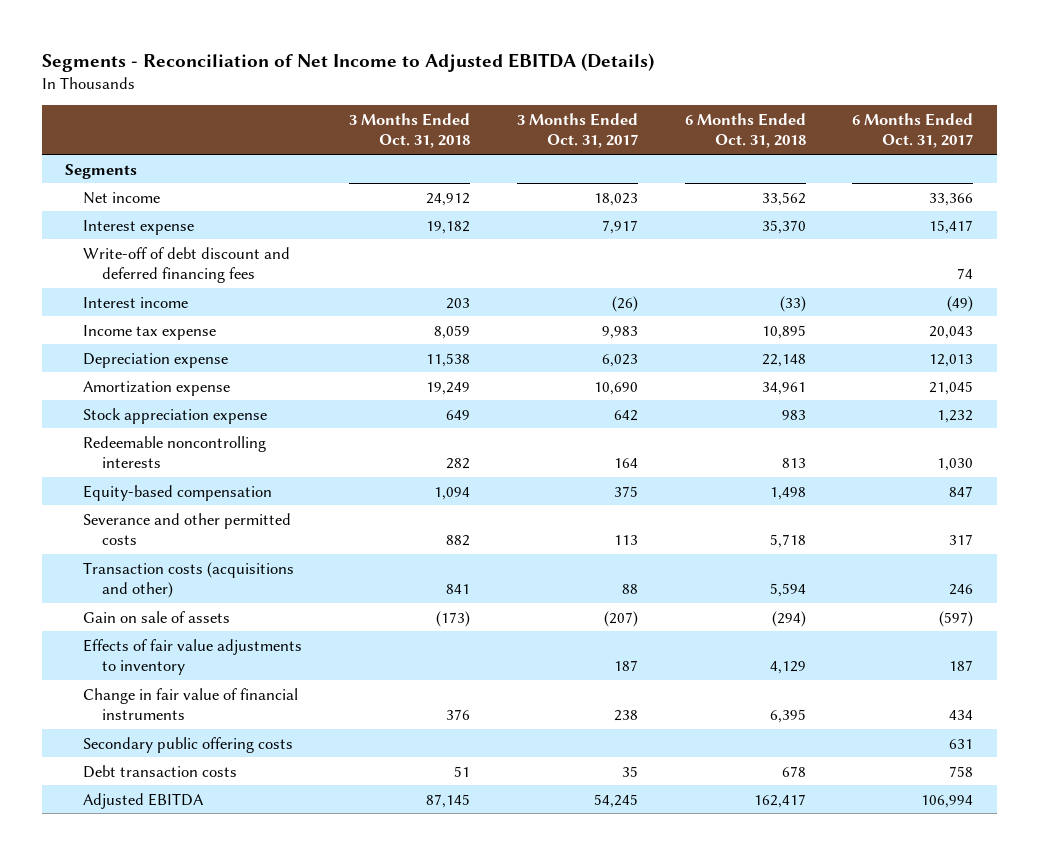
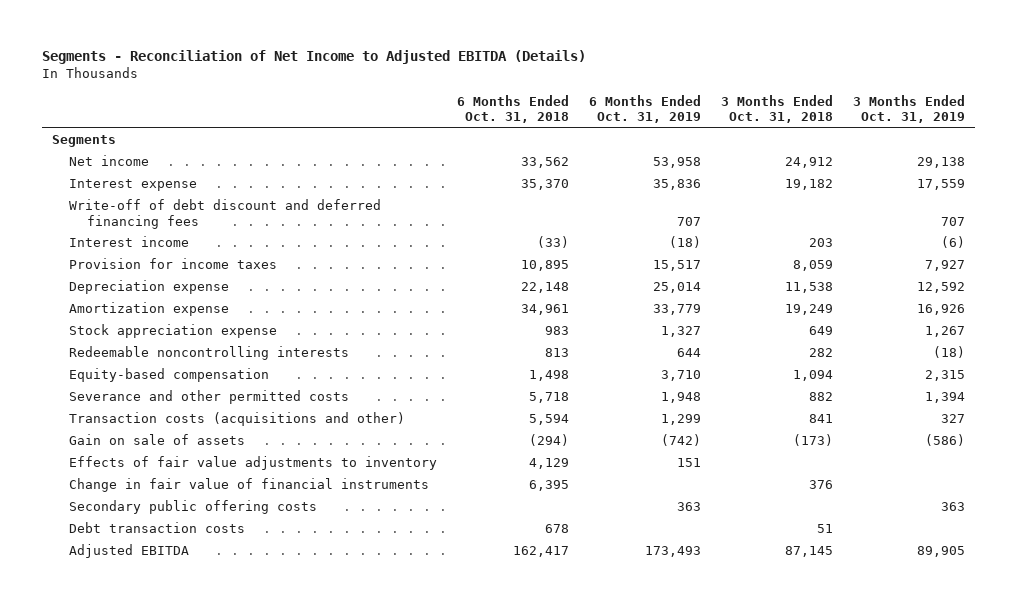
- | 3 Months Ended Oct. 31, 2018 | 3 Months Ended Oct. 31, 2017 | 6 Months Ended Oct. 31, 2018 | 6 Months Ended Oct. 31, 2017
+ | 6 Months Ended Oct. 31, 2018 | 6 Months Ended Oct. 31, 2019 | 3 Months Ended Oct. 31, 2018 | 3 Months Ended Oct. 31, 2019
- Income tax expense | 8,059 | 9,983 | 10,895 | 20,043
+ Provision for income taxes | 10,895 | 15,517 | 8,059 | 7,927

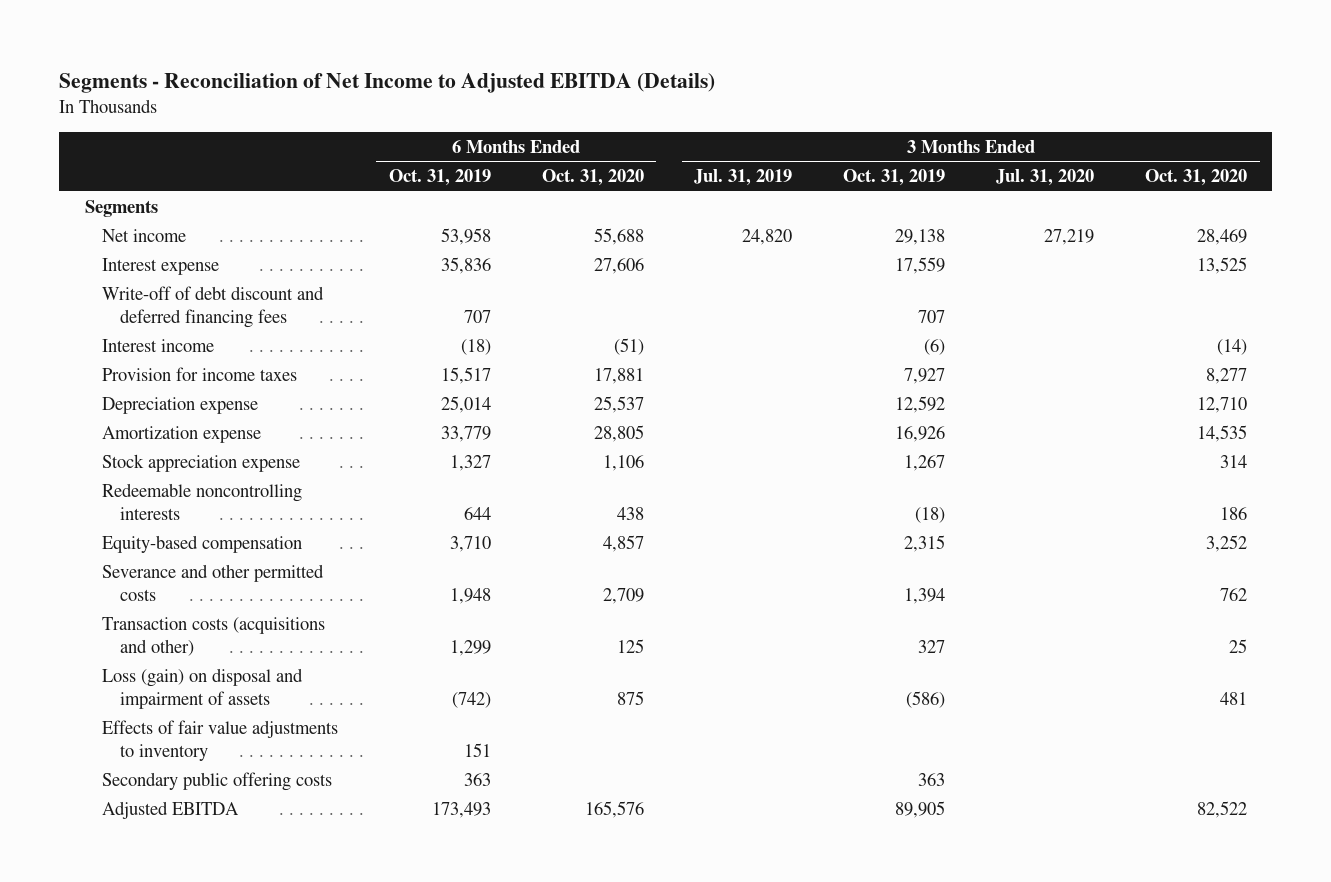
- | 6 Months Ended Oct. 31, 2018 | 6 Months Ended Oct. 31, 2019 | 3 Months Ended Oct. 31, 2018 | 3 Months Ended Oct. 31, 2019
+ | 6 Months Ended Oct. 31, 2019 | 6 Months Ended Oct. 31, 2020 | 3 Months Ended Jul. 31, 2019 | 3 Months Ended Oct. 31, 2019 | 3 Months Ended Jul. 31, 2020 | 3 Months Ended Oct. 31, 2020
- Gain on sale of assets | (294) | (742) | (173) | (586)
+ Loss (gain) on disposal and impairment of assets | (742) | 875 | | (586) | | 481
- Change in fair value of financial instruments | 6,395 | | 376 |
- Debt transaction costs | 678 | | 51 |

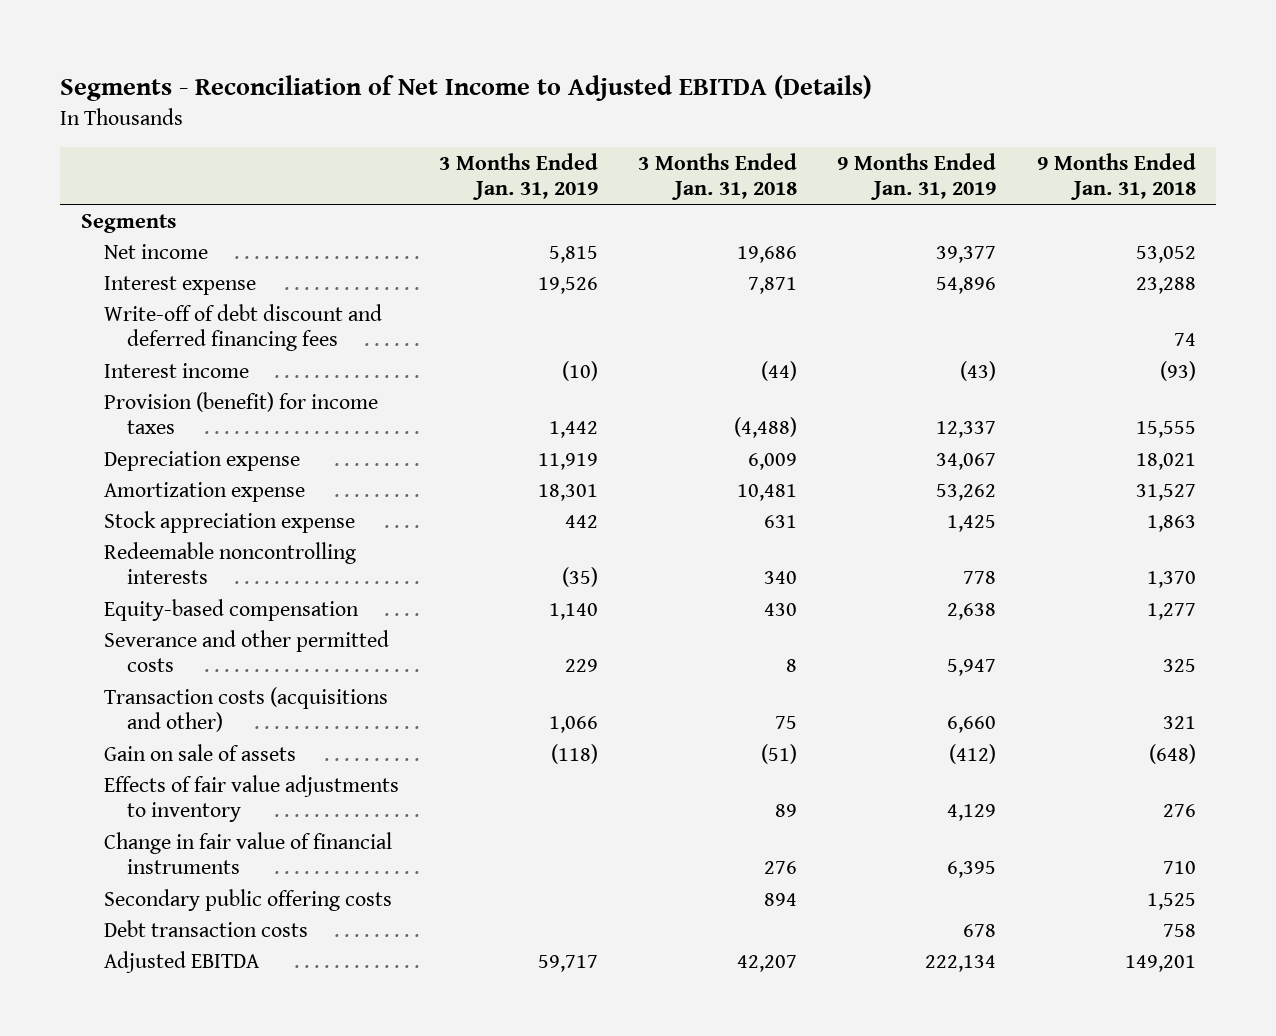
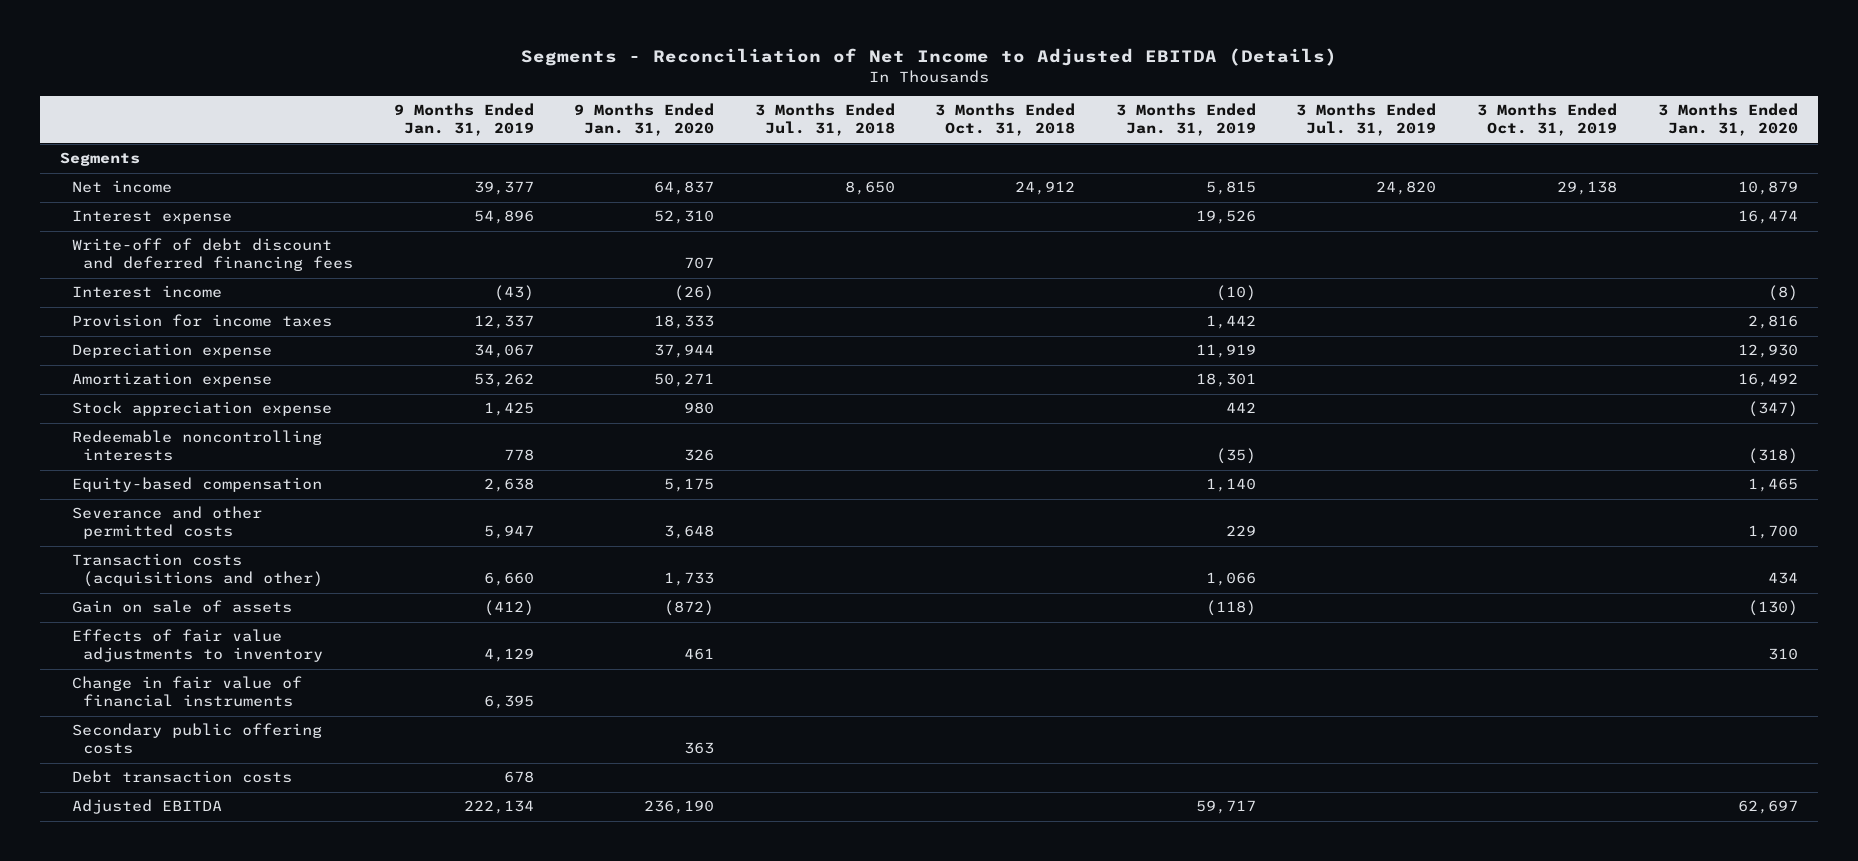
- | 3 Months Ended Jan. 31, 2019 | 3 Months Ended Jan. 31, 2018 | 9 Months Ended Jan. 31, 2019 | 9 Months Ended Jan. 31, 2018
+ | 9 Months Ended Jan. 31, 2019 | 9 Months Ended Jan. 31, 2020 | 3 Months Ended Jul. 31, 2018 | 3 Months Ended Oct. 31, 2018 | 3 Months Ended Jan. 31, 2019 | 3 Months Ended Jul. 31, 2019 | 3 Months Ended Oct. 31, 2019 | 3 Months Ended Jan. 31, 2020
- Provision (benefit) for income taxes | 1,442 | (4,488) | 12,337 | 15,555
+ Provision for income taxes | 12,337 | 18,333 | | | 1,442 | | | 2,816

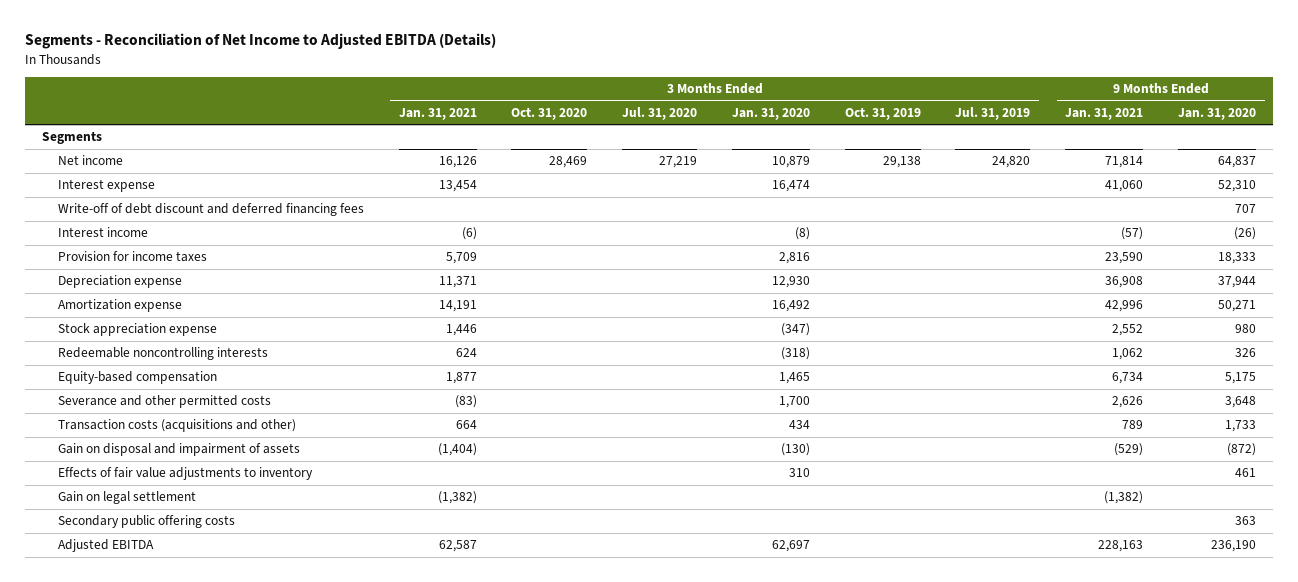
- | 9 Months Ended Jan. 31, 2019 | 9 Months Ended Jan. 31, 2020 | 3 Months Ended Jul. 31, 2018 | 3 Months Ended Oct. 31, 2018 | 3 Months Ended Jan. 31, 2019 | 3 Months Ended Jul. 31, 2019 | 3 Months Ended Oct. 31, 2019 | 3 Months Ended Jan. 31, 2020
+ | 3 Months Ended Jan. 31, 2021 | 3 Months Ended Oct. 31, 2020 | 3 Months Ended Jul. 31, 2020 | 3 Months Ended Jan. 31, 2020 | 3 Months Ended Oct. 31, 2019 | 3 Months Ended Jul. 31, 2019 | 9 Months Ended Jan. 31, 2021 | 9 Months Ended Jan. 31, 2020
- Gain on sale of assets | (412) | (872) | | | (118) | | | (130)
+ Gain on disposal and impairment of assets | (1,404) | | | (130) | | | (529) | (872)
- Change in fair value of financial instruments | 6,395 | | | | | | |
+ Gain on legal settlement | (1,382) | | | | | | (1,382) |
- Debt transaction costs | 678 | | | | | | |

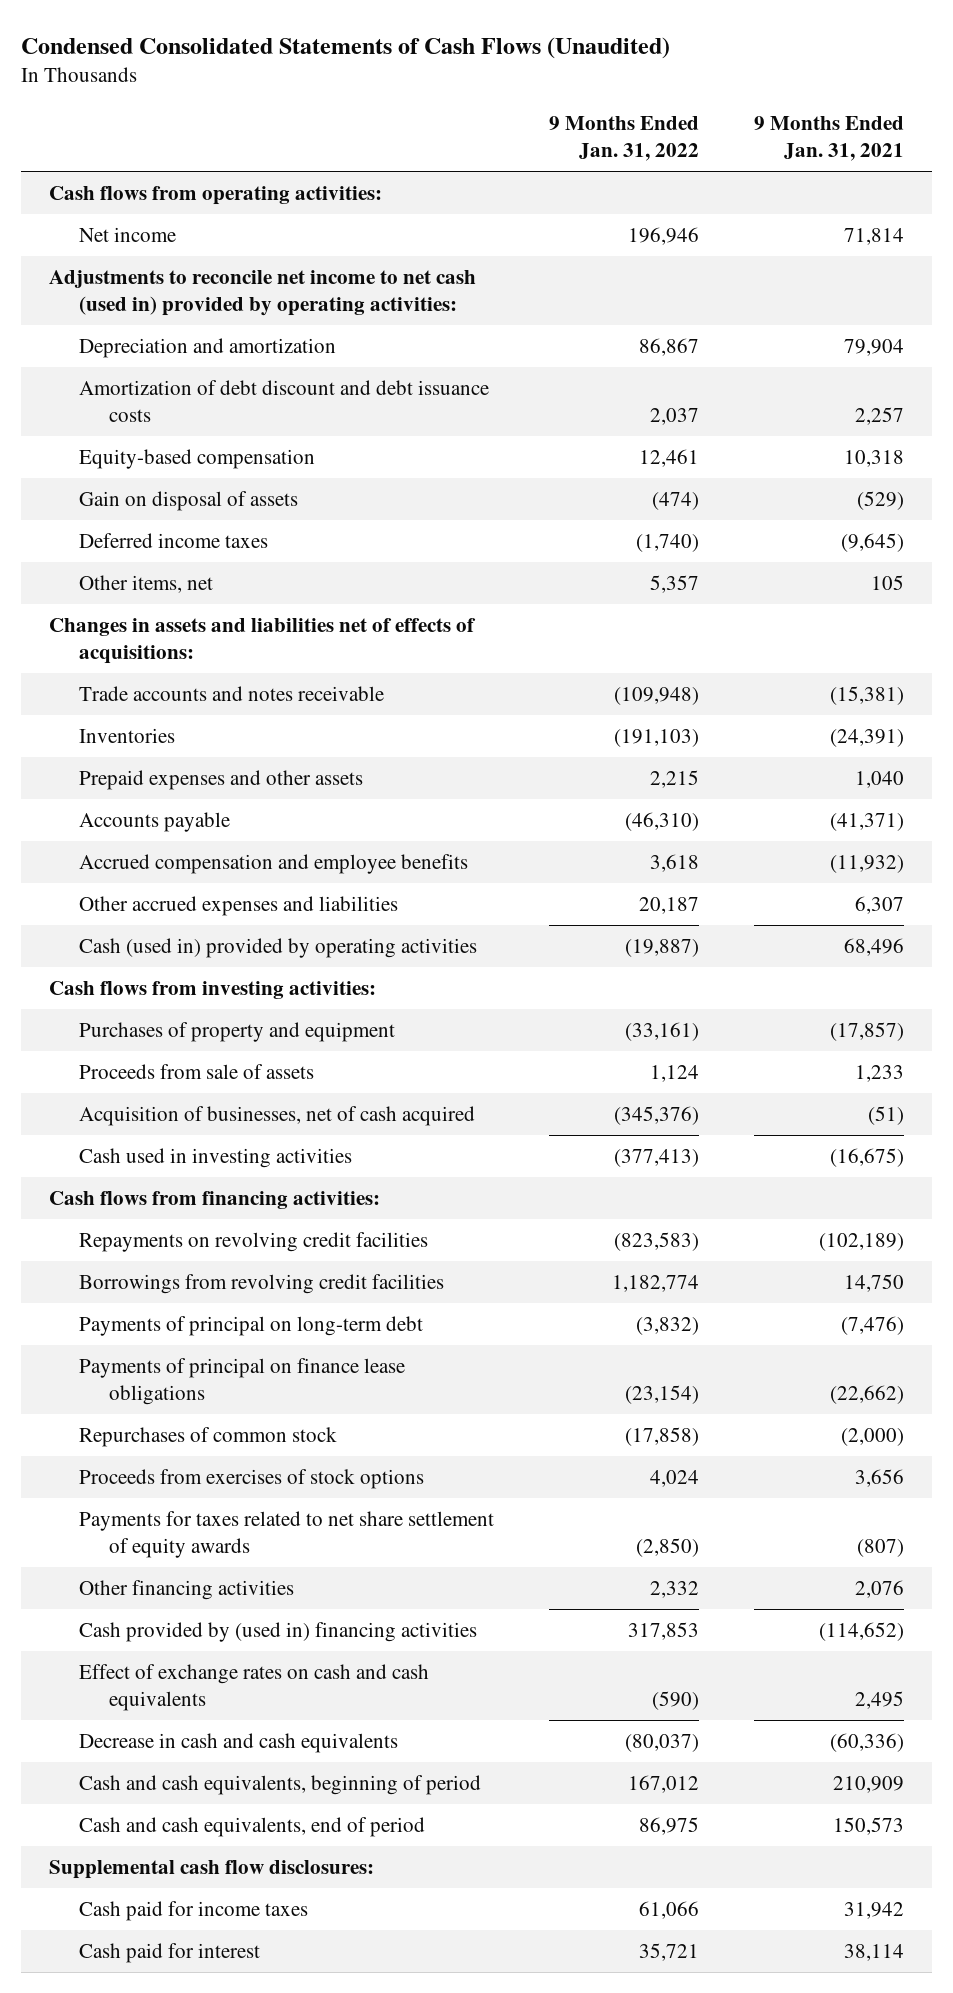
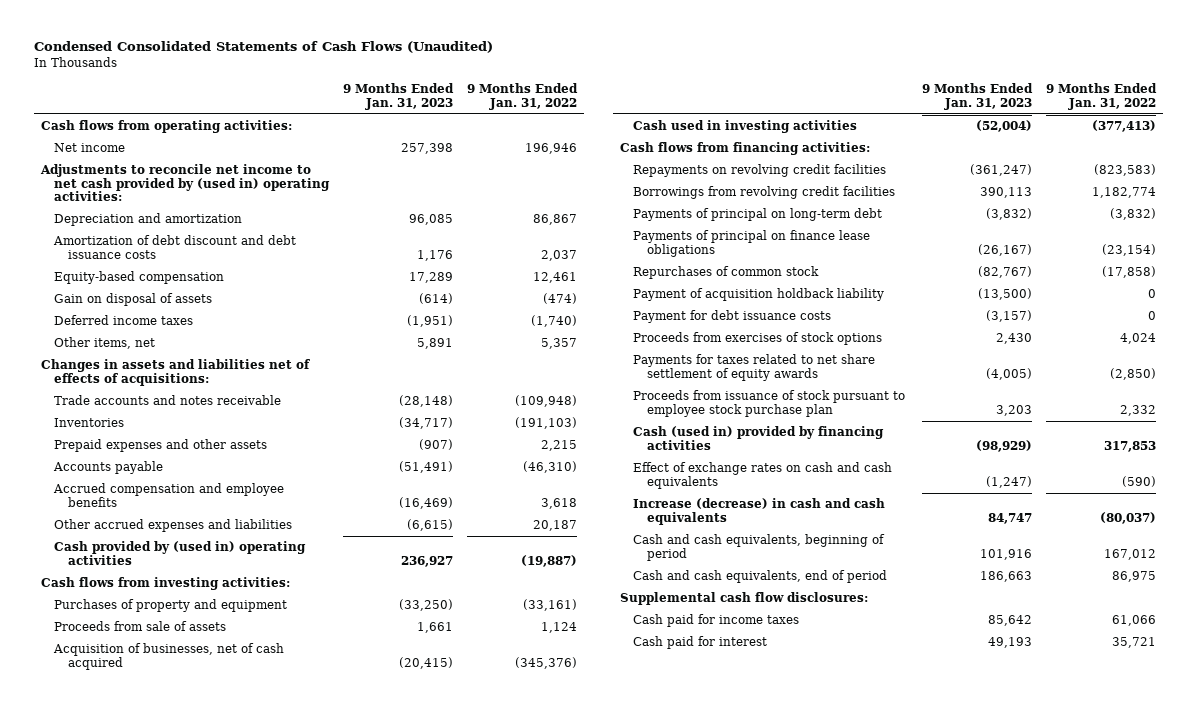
- | 9 Months Ended Jan. 31, 2022 | 9 Months Ended Jan. 31, 2021
+ | 9 Months Ended Jan. 31, 2023 | 9 Months Ended Jan. 31, 2022
- Adjustments to reconcile net income to net cash (used in) provided by operating activities:
+ Adjustments to reconcile net income to net cash provided by (used in) operating activities:
- Cash (used in) provided by operating activities | (19,887) | 68,496
+ Cash provided by (used in) operating activities | 236,927 | (19,887)
+ Payment of acquisition holdback liability | (13,500) | 0
+ Payment for debt issuance costs | (3,157) | 0
- Other financing activities | 2,332 | 2,076
- Cash provided by (used in) financing activities | 317,853 | (114,652)
+ Proceeds from issuance of stock pursuant to employee stock purchase plan | 3,203 | 2,332
+ Cash (used in) provided by financing activities | (98,929) | 317,853
- Decrease in cash and cash equivalents | (80,037) | (60,336)
+ Increase (decrease) in cash and cash equivalents | 84,747 | (80,037)

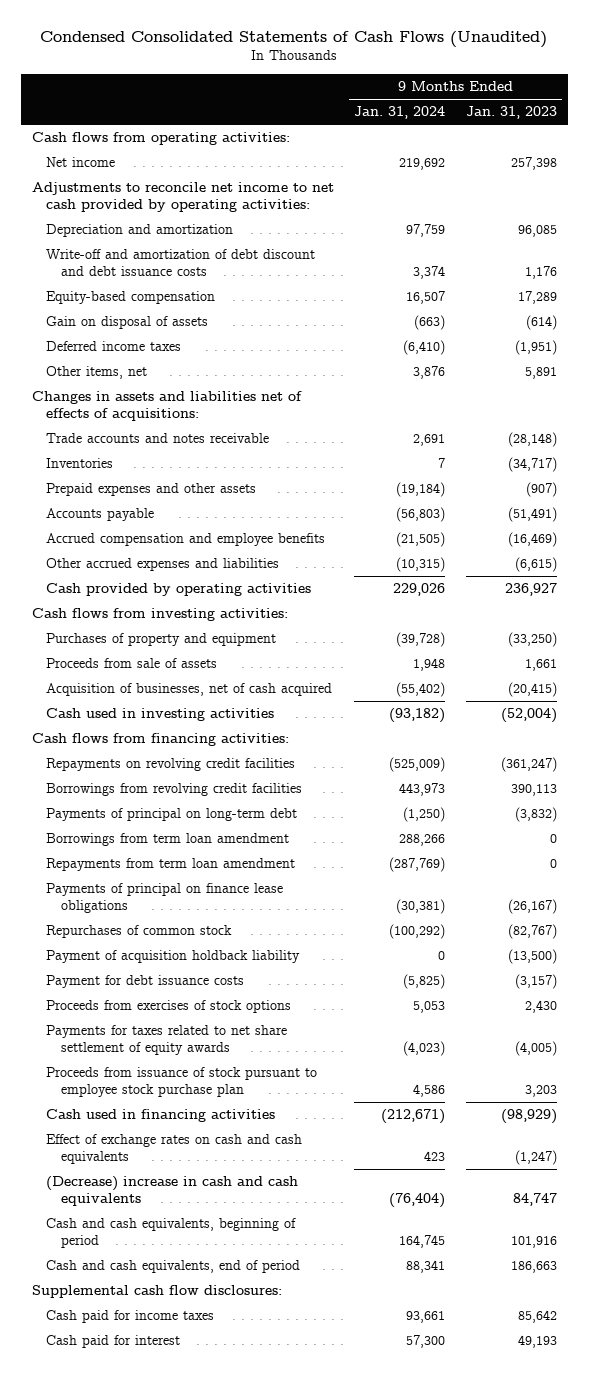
- | 9 Months Ended Jan. 31, 2023 | 9 Months Ended Jan. 31, 2022
+ | 9 Months Ended Jan. 31, 2024 | 9 Months Ended Jan. 31, 2023
- Adjustments to reconcile net income to net cash provided by (used in) operating activities:
+ Adjustments to reconcile net income to net cash provided by operating activities:
- Amortization of debt discount and debt issuance costs | 1,176 | 2,037
+ Write-off and amortization of debt discount and debt issuance costs | 3,374 | 1,176
- Cash provided by (used in) operating activities | 236,927 | (19,887)
+ Cash provided by operating activities | 229,026 | 236,927
+ Borrowings from term loan amendment | 288,266 | 0
+ Repayments from term loan amendment | (287,769) | 0
- Cash (used in) provided by financing activities | (98,929) | 317,853
+ Cash used in financing activities | (212,671) | (98,929)
- Increase (decrease) in cash and cash equivalents | 84,747 | (80,037)
+ (Decrease) increase in cash and cash equivalents | (76,404) | 84,747

